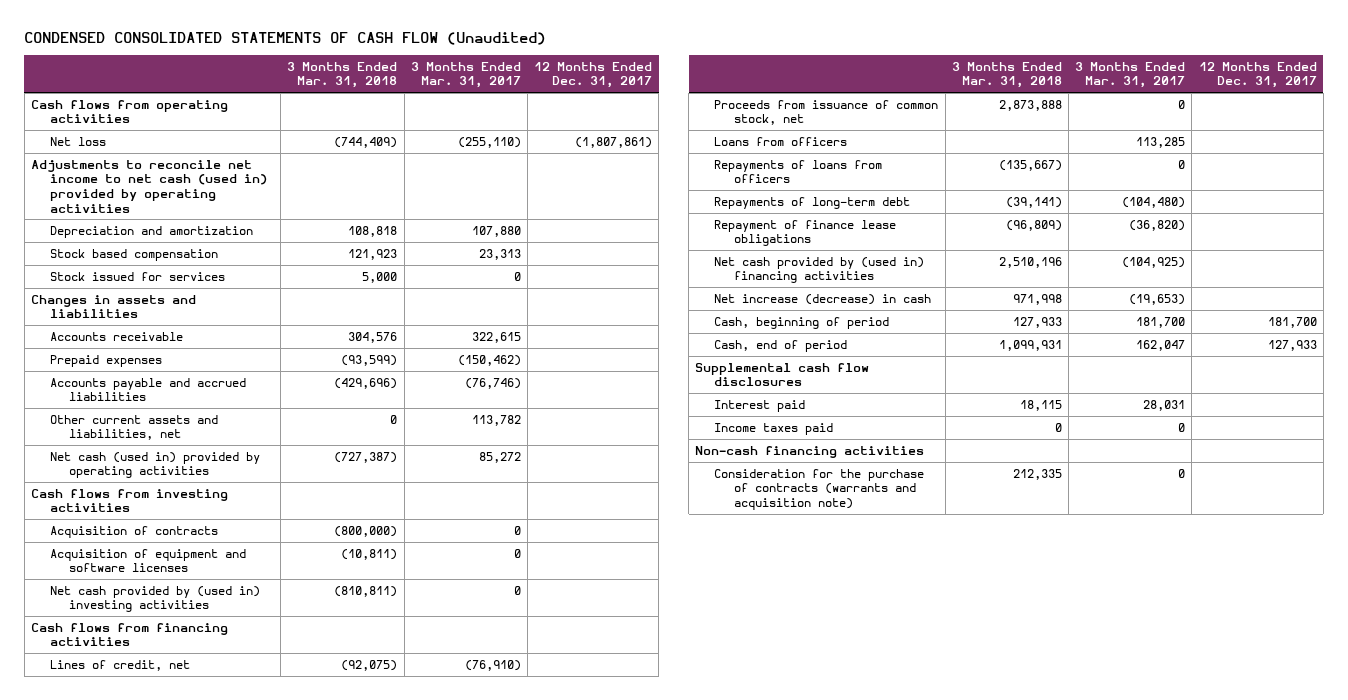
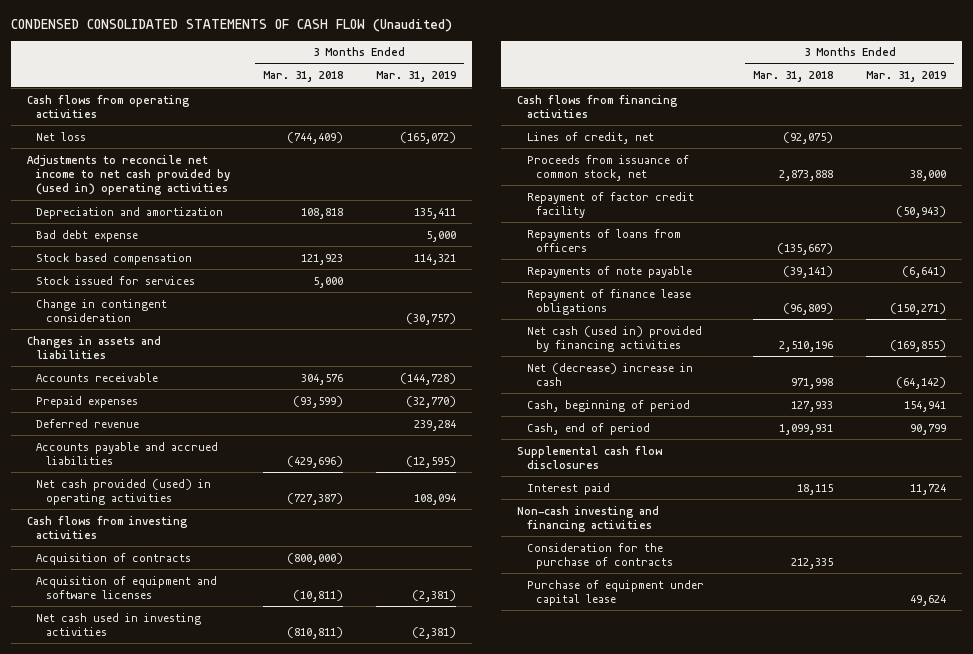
- | 3 Months Ended Mar. 31, 2018 | 3 Months Ended Mar. 31, 2017 | 12 Months Ended Dec. 31, 2017
+ | 3 Months Ended Mar. 31, 2018 | 3 Months Ended Mar. 31, 2019
- Adjustments to reconcile net income to net cash (used in) provided by operating activities
+ Adjustments to reconcile net income to net cash provided by (used in) operating activities
+ Bad debt expense | | 5,000
+ Change in contingent consideration | | (30,757)
+ Deferred revenue | | 239,284
- Other current assets and liabilities, net | 0 | 113,782 |
- Net cash (used in) provided by operating activities | (727,387) | 85,272 |
+ Net cash provided (used) in operating activities | (727,387) | 108,094
- Net cash provided by (used in) investing activities | (810,811) | 0 |
+ Net cash used in investing activities | (810,811) | (2,381)
- Loans from officers | | 113,285 |
+ Repayment of factor credit facility | | (50,943)
- Repayments of long-term debt | (39,141) | (104,480) |
+ Repayments of note payable | (39,141) | (6,641)
- Net cash provided by (used in) financing activities | 2,510,196 | (104,925) |
- Net increase (decrease) in cash | 971,998 | (19,653) |
+ Net cash (used in) provided by financing activities | 2,510,196 | (169,855)
+ Net (decrease) increase in cash | 971,998 | (64,142)
- Income taxes paid | 0 | 0 |
- Non-cash financing activities
- Consideration for the purchase of contracts (warrants and acquisition note) | 212,335 | 0 |
+ Non-cash investing and financing activities
+ Consideration for the purchase of contracts | 212,335 |
+ Purchase of equipment under capital lease | | 49,624

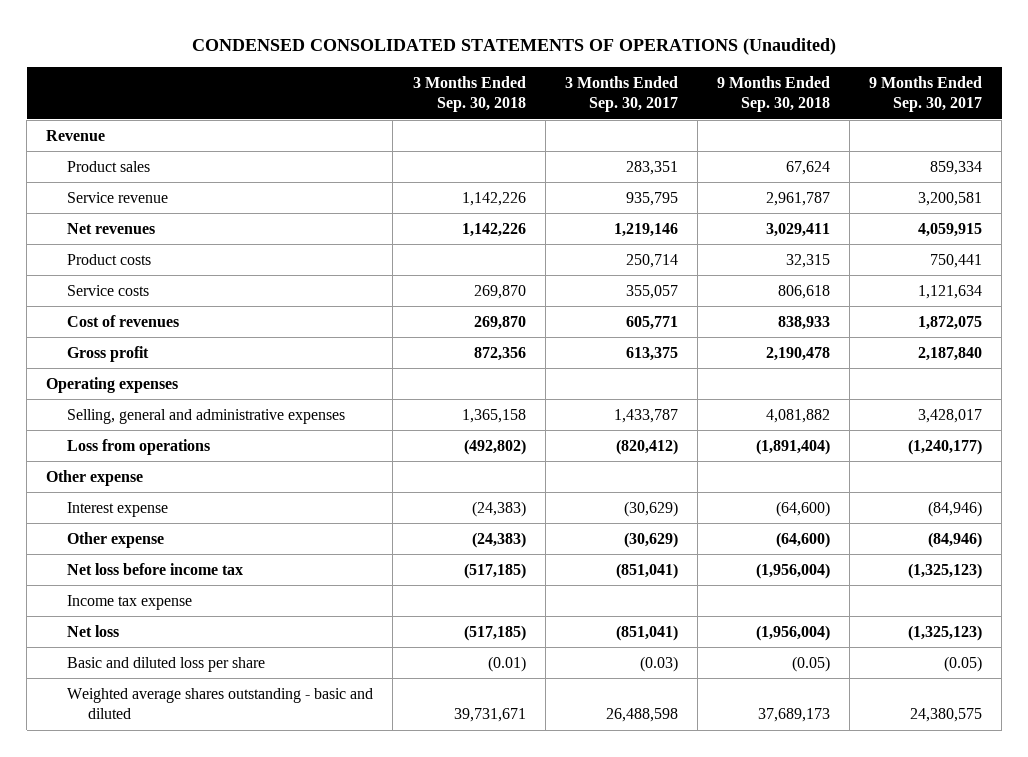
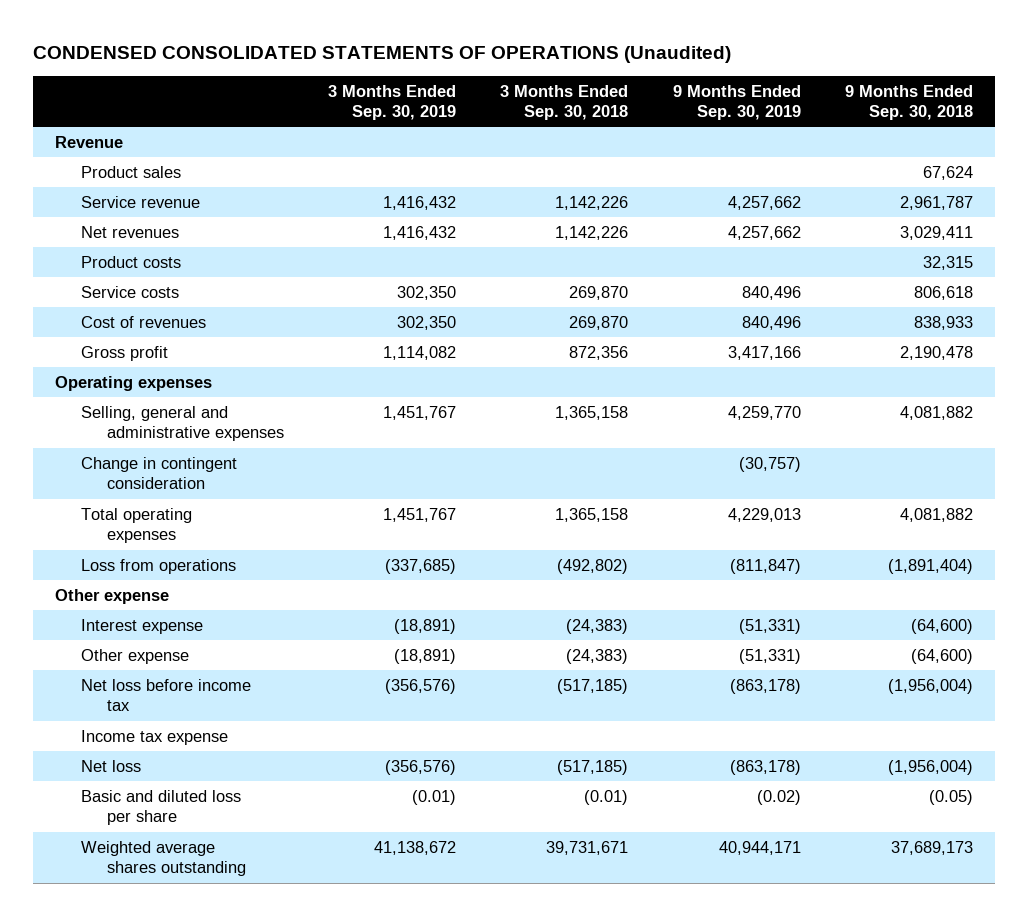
- | 3 Months Ended Sep. 30, 2018 | 3 Months Ended Sep. 30, 2017 | 9 Months Ended Sep. 30, 2018 | 9 Months Ended Sep. 30, 2017
+ | 3 Months Ended Sep. 30, 2019 | 3 Months Ended Sep. 30, 2018 | 9 Months Ended Sep. 30, 2019 | 9 Months Ended Sep. 30, 2018
+ Change in contingent consideration | | | (30,757) |
+ Total operating expenses | 1,451,767 | 1,365,158 | 4,229,013 | 4,081,882
- Weighted average shares outstanding - basic and diluted | 39,731,671 | 26,488,598 | 37,689,173 | 24,380,575
+ Weighted average shares outstanding | 41,138,672 | 39,731,671 | 40,944,171 | 37,689,173

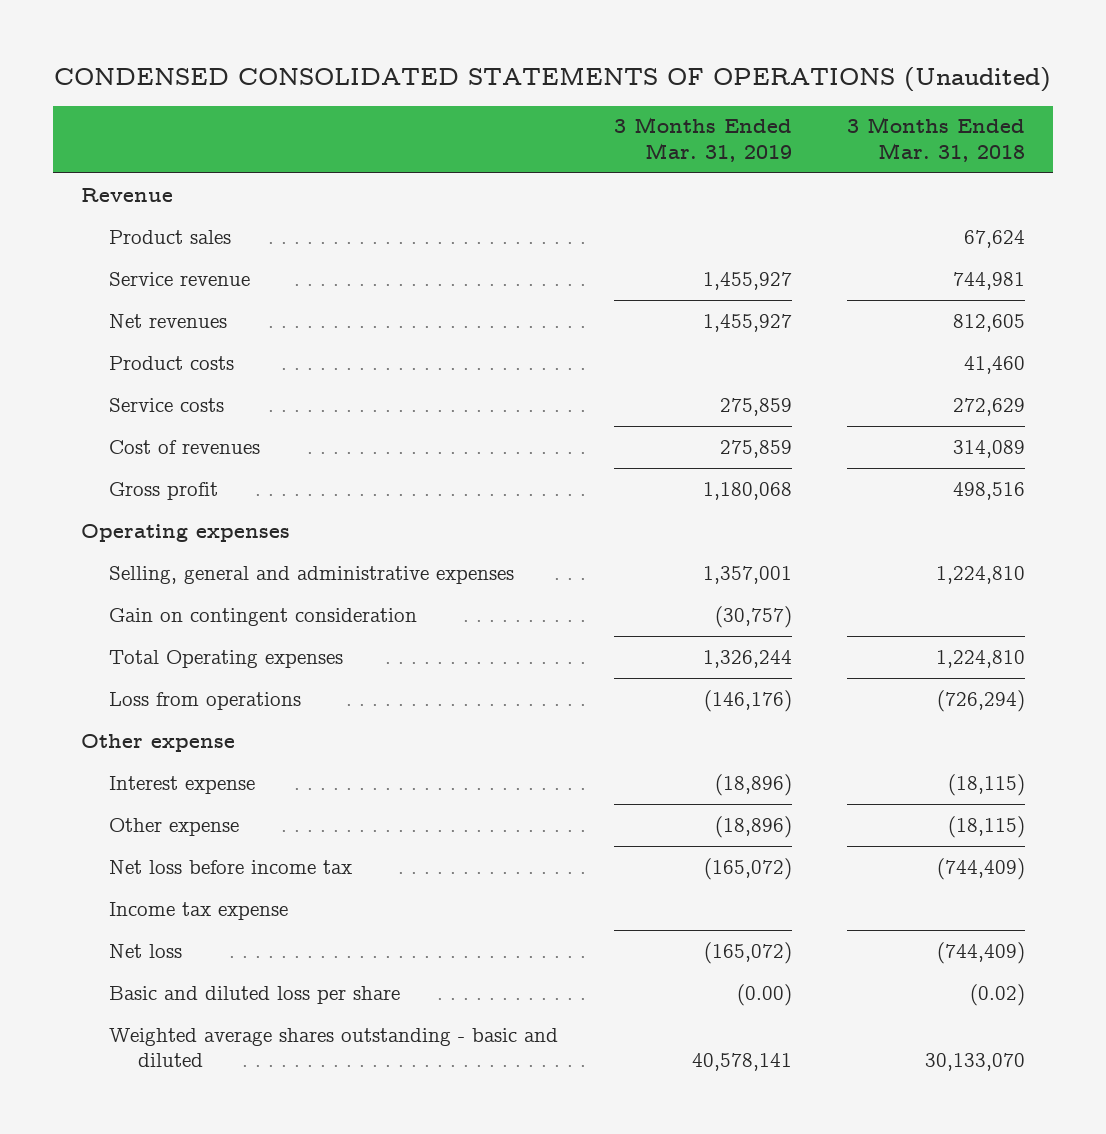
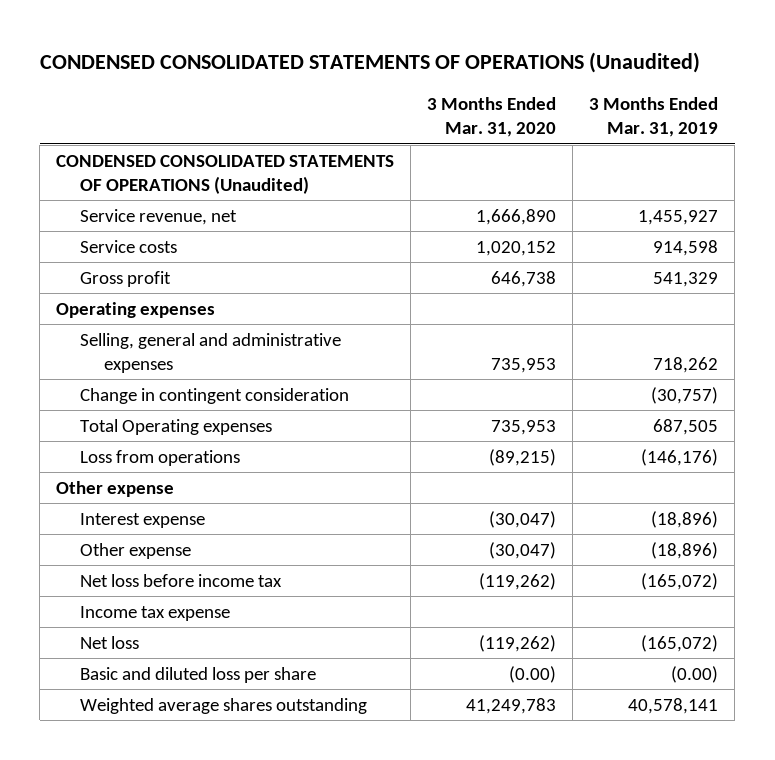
- | 3 Months Ended Mar. 31, 2019 | 3 Months Ended Mar. 31, 2018
+ | 3 Months Ended Mar. 31, 2020 | 3 Months Ended Mar. 31, 2019
- Revenue
- Product sales | | 67,624
- Service revenue | 1,455,927 | 744,981
- Net revenues | 1,455,927 | 812,605
- Product costs | | 41,460
- Service costs | 275,859 | 272,629
- Cost of revenues | 275,859 | 314,089
- Gross profit | 1,180,068 | 498,516
+ CONDENSED CONSOLIDATED STATEMENTS OF OPERATIONS (Unaudited)
+ Service revenue, net | 1,666,890 | 1,455,927
+ Service costs | 1,020,152 | 914,598
+ Gross profit | 646,738 | 541,329
- Selling, general and administrative expenses | 1,357,001 | 1,224,810
- Gain on contingent consideration | (30,757) |
- Total Operating expenses | 1,326,244 | 1,224,810
+ Selling, general and administrative expenses | 735,953 | 718,262
+ Change in contingent consideration | | (30,757)
+ Total Operating expenses | 735,953 | 687,505
- Weighted average shares outstanding - basic and diluted | 40,578,141 | 30,133,070
+ Weighted average shares outstanding | 41,249,783 | 40,578,141

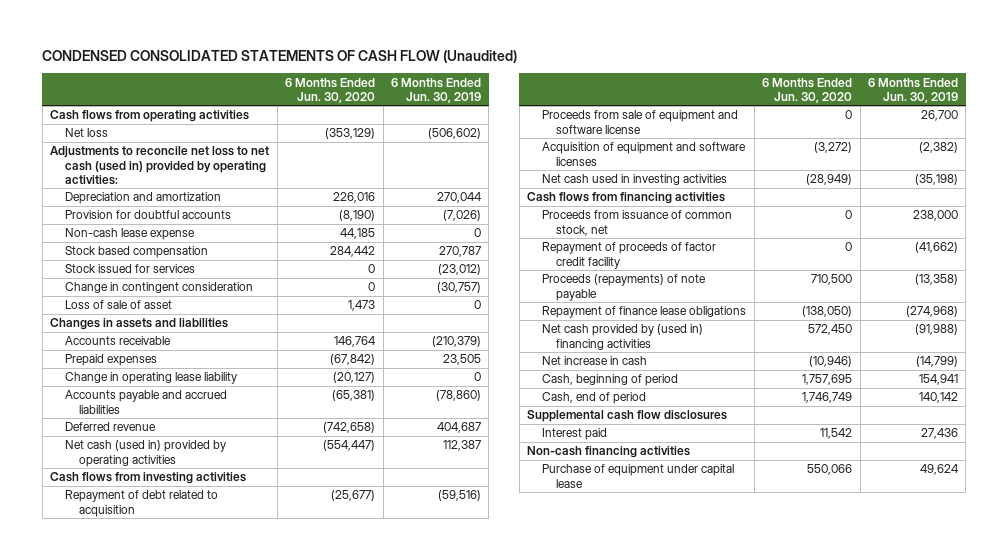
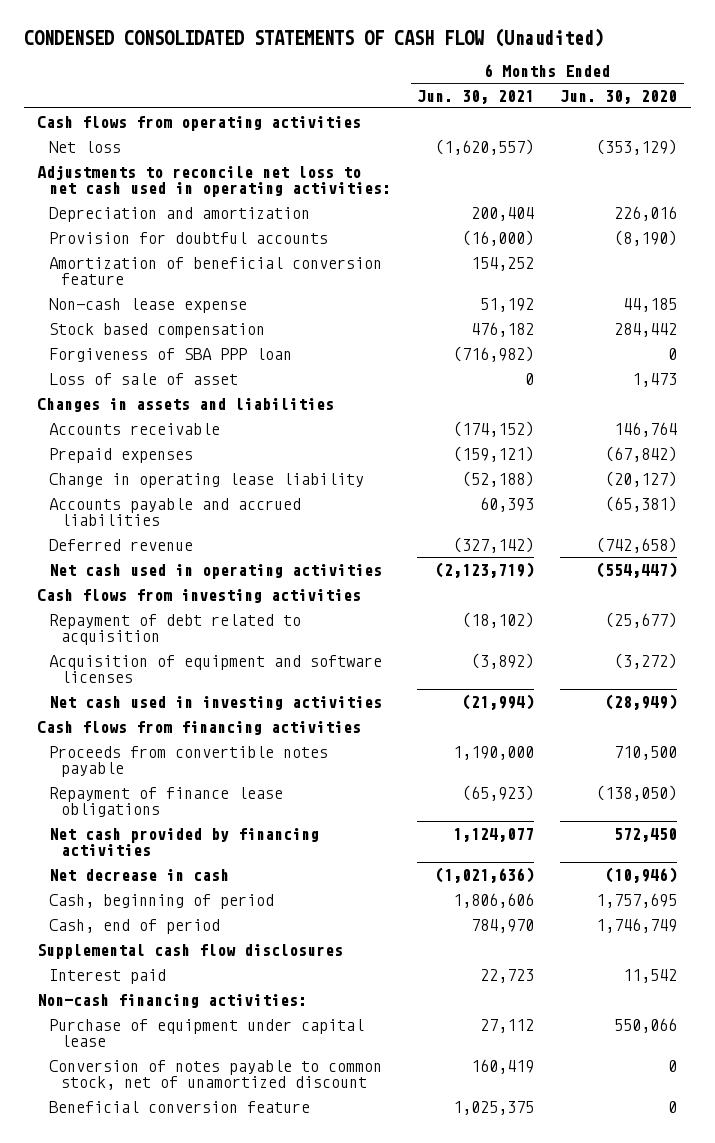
- | 6 Months Ended Jun. 30, 2020 | 6 Months Ended Jun. 30, 2019
+ | 6 Months Ended Jun. 30, 2021 | 6 Months Ended Jun. 30, 2020
- Adjustments to reconcile net loss to net cash (used in) provided by operating activities:
+ Adjustments to reconcile net loss to net cash used in operating activities:
+ Amortization of beneficial conversion feature | 154,252 |
- Stock issued for services | 0 | (23,012)
- Change in contingent consideration | 0 | (30,757)
+ Forgiveness of SBA PPP loan | (716,982) | 0
- Net cash (used in) provided by operating activities | (554,447) | 112,387
+ Net cash used in operating activities | (2,123,719) | (554,447)
- Proceeds from sale of equipment and software license | 0 | 26,700
- Proceeds from issuance of common stock, net | 0 | 238,000
- Repayment of proceeds of factor credit facility | 0 | (41,662)
- Proceeds (repayments) of note payable | 710,500 | (13,358)
+ Proceeds from convertible notes payable | 1,190,000 | 710,500
- Net cash provided by (used in) financing activities | 572,450 | (91,988)
- Net increase in cash | (10,946) | (14,799)
+ Net cash provided by financing activities | 1,124,077 | 572,450
+ Net decrease in cash | (1,021,636) | (10,946)
- Non-cash financing activities
+ Non-cash financing activities:
+ Conversion of notes payable to common stock, net of unamortized discount | 160,419 | 0
+ Beneficial conversion feature | 1,025,375 | 0

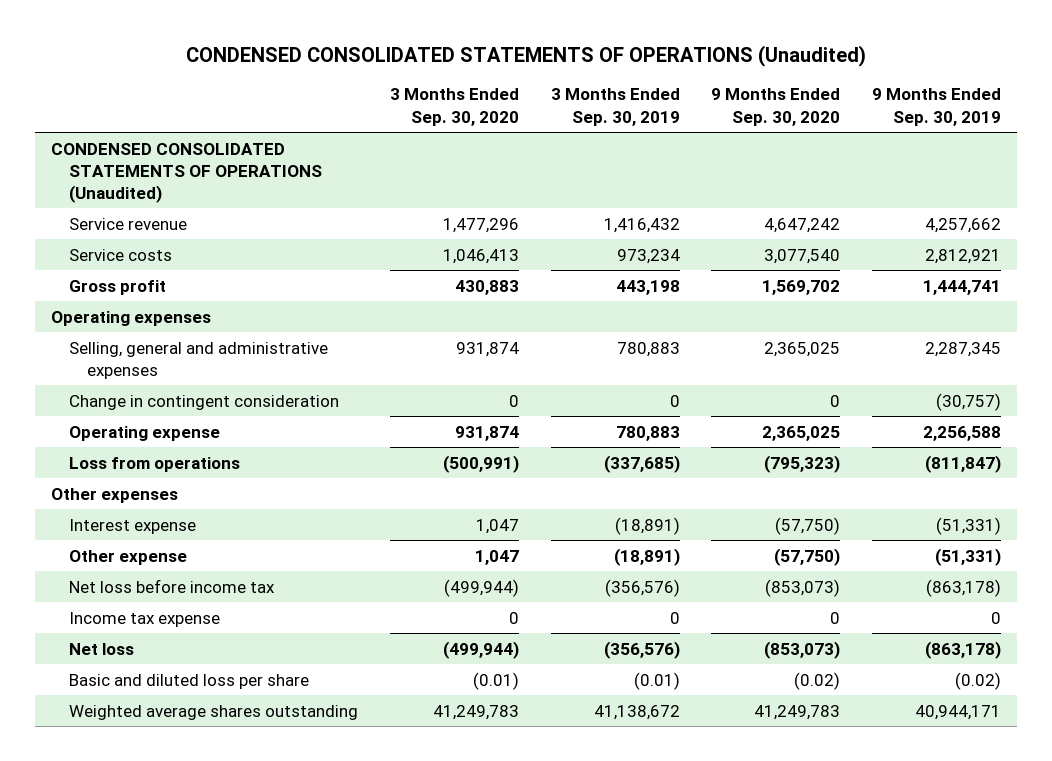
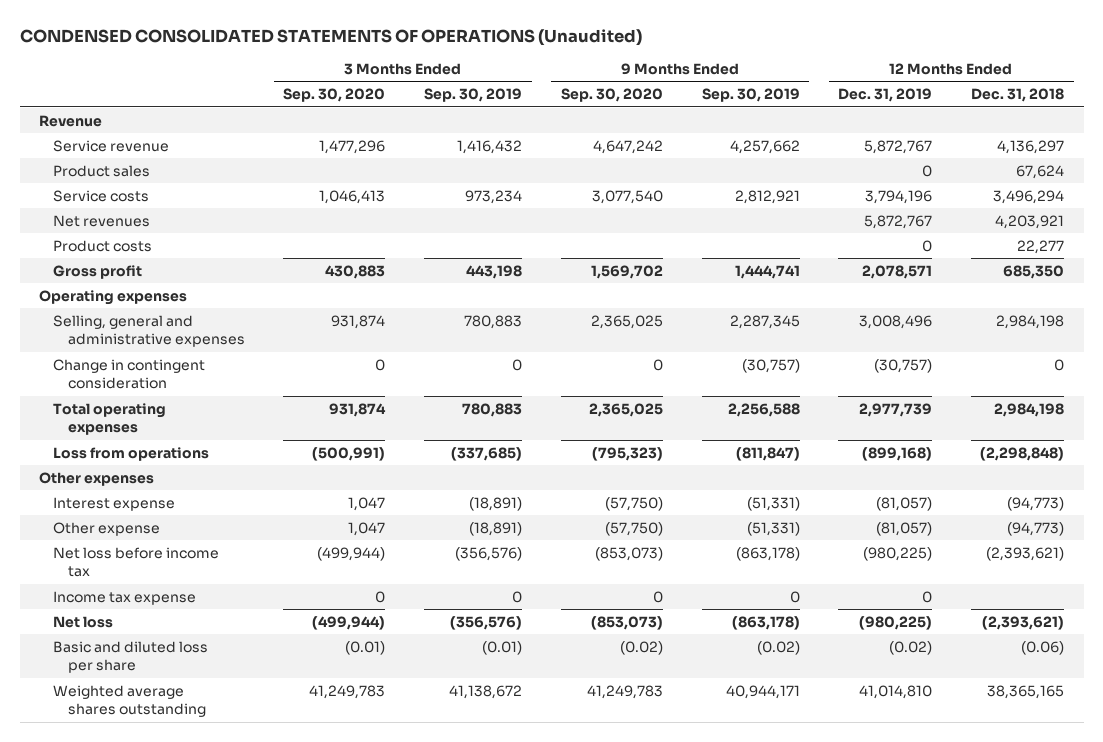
- | 3 Months Ended Sep. 30, 2020 | 3 Months Ended Sep. 30, 2019 | 9 Months Ended Sep. 30, 2020 | 9 Months Ended Sep. 30, 2019
+ | 3 Months Ended Sep. 30, 2020 | 3 Months Ended Sep. 30, 2019 | 9 Months Ended Sep. 30, 2020 | 9 Months Ended Sep. 30, 2019 | 12 Months Ended Dec. 31, 2019 | 12 Months Ended Dec. 31, 2018
- CONDENSED CONSOLIDATED STATEMENTS OF OPERATIONS (Unaudited)
+ Revenue
+ Product sales | | | | | 0 | 67,624
+ Net revenues | | | | | 5,872,767 | 4,203,921
+ Product costs | | | | | 0 | 22,277
- Operating expense | 931,874 | 780,883 | 2,365,025 | 2,256,588
+ Total operating expenses | 931,874 | 780,883 | 2,365,025 | 2,256,588 | 2,977,739 | 2,984,198

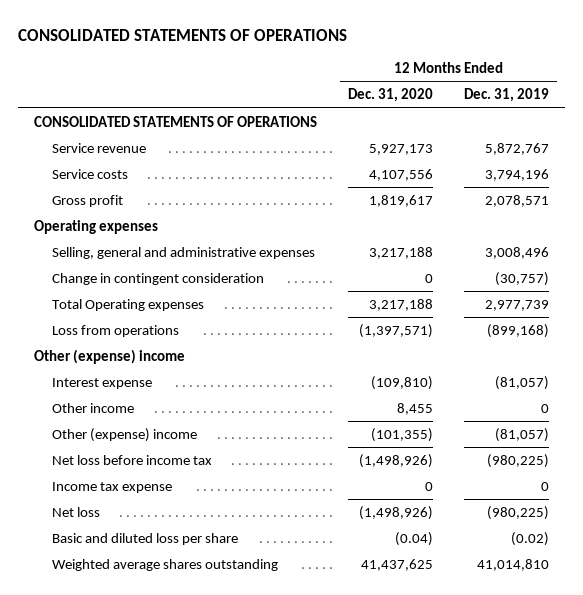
- CONDENSED CONSOLIDATED STATEMENTS OF OPERATIONS (Unaudited)
+ CONSOLIDATED STATEMENTS OF OPERATIONS
- | 3 Months Ended Sep. 30, 2020 | 3 Months Ended Sep. 30, 2019 | 9 Months Ended Sep. 30, 2020 | 9 Months Ended Sep. 30, 2019 | 12 Months Ended Dec. 31, 2019 | 12 Months Ended Dec. 31, 2018
+ | 12 Months Ended Dec. 31, 2020 | 12 Months Ended Dec. 31, 2019
- Revenue
+ CONSOLIDATED STATEMENTS OF OPERATIONS
- Product sales | | | | | 0 | 67,624
- Net revenues | | | | | 5,872,767 | 4,203,921
- Product costs | | | | | 0 | 22,277
- Total operating expenses | 931,874 | 780,883 | 2,365,025 | 2,256,588 | 2,977,739 | 2,984,198
+ Total Operating expenses | 3,217,188 | 2,977,739
- Other expenses
+ Other (expense) income
- Other expense | 1,047 | (18,891) | (57,750) | (51,331) | (81,057) | (94,773)
+ Other income | 8,455 | 0
+ Other (expense) income | (101,355) | (81,057)

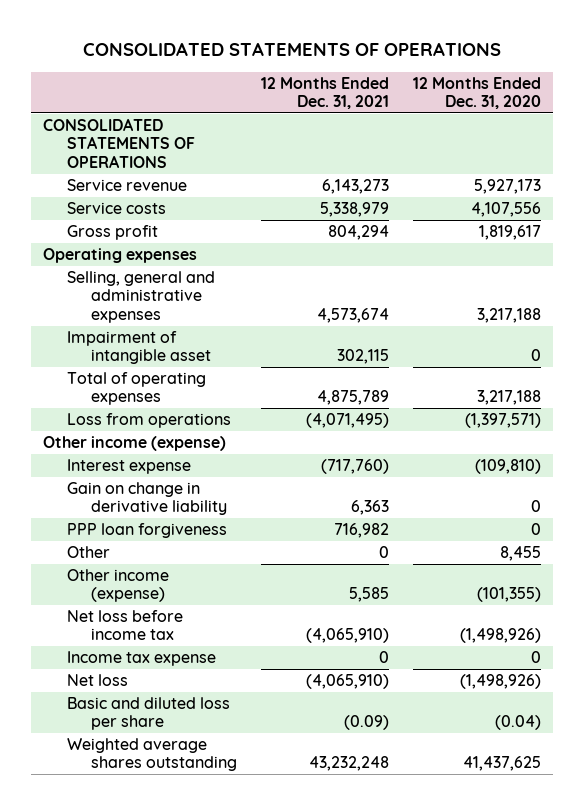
- | 12 Months Ended Dec. 31, 2020 | 12 Months Ended Dec. 31, 2019
+ | 12 Months Ended Dec. 31, 2021 | 12 Months Ended Dec. 31, 2020
- Change in contingent consideration | 0 | (30,757)
- Total Operating expenses | 3,217,188 | 2,977,739
+ Impairment of intangible asset | 302,115 | 0
+ Total of operating expenses | 4,875,789 | 3,217,188
- Other (expense) income
+ Other income (expense)
- Other income | 8,455 | 0
- Other (expense) income | (101,355) | (81,057)
+ Gain on change in derivative liability | 6,363 | 0
+ PPP loan forgiveness | 716,982 | 0
+ Other | 0 | 8,455
+ Other income (expense) | 5,585 | (101,355)

